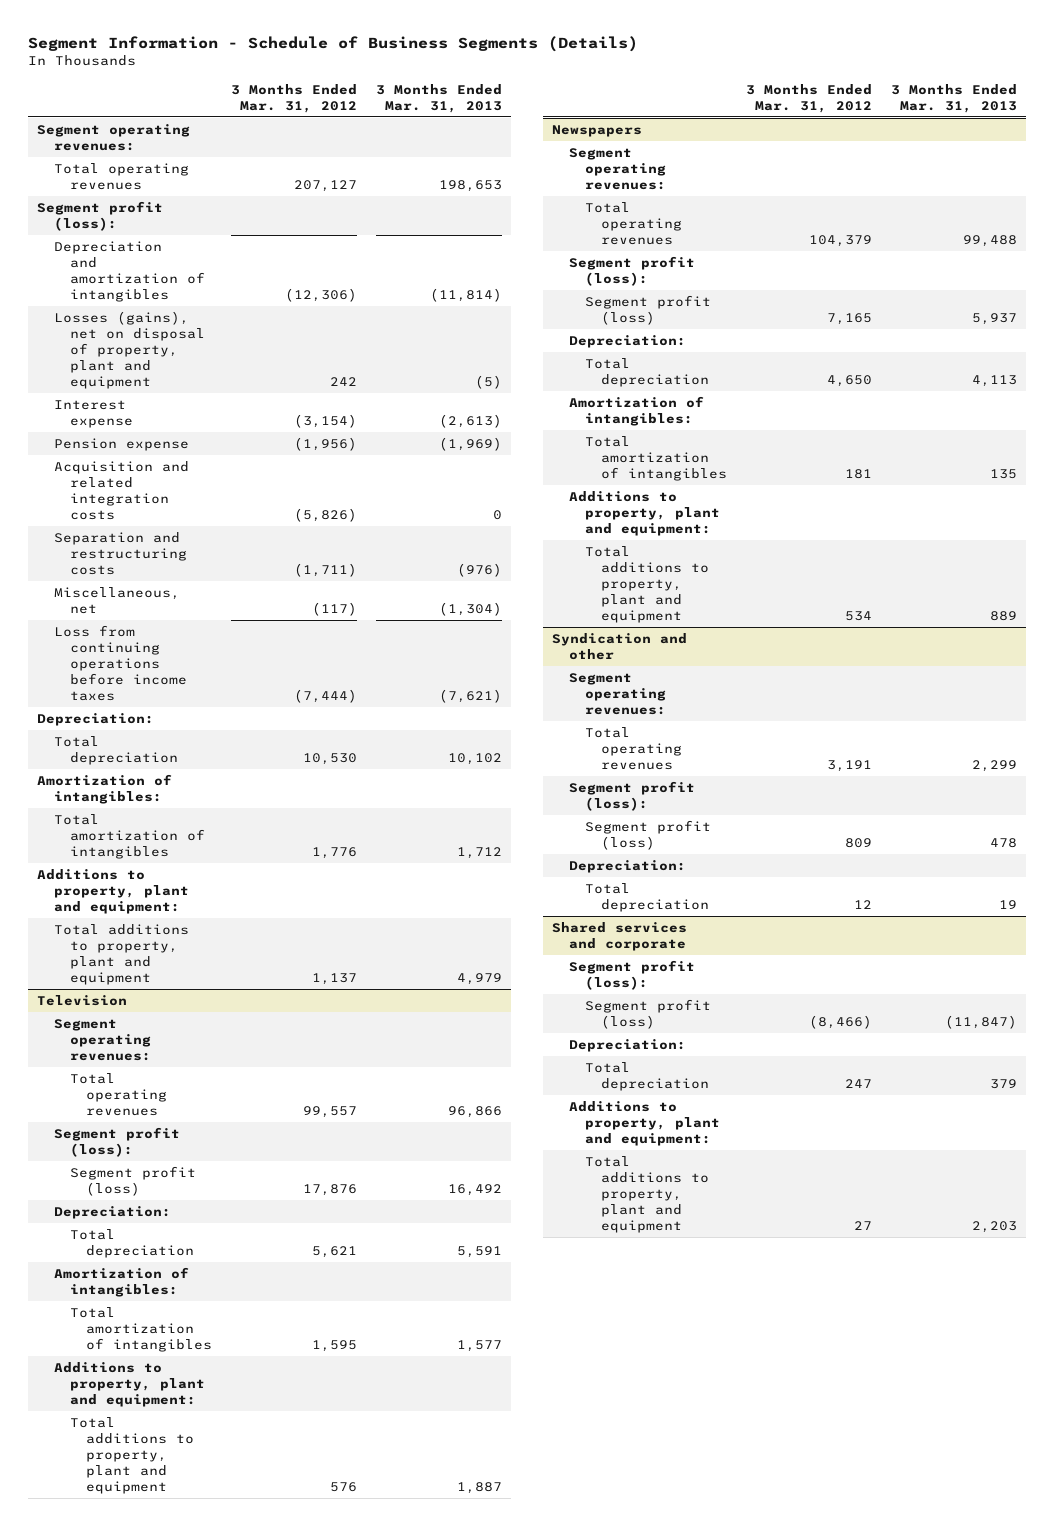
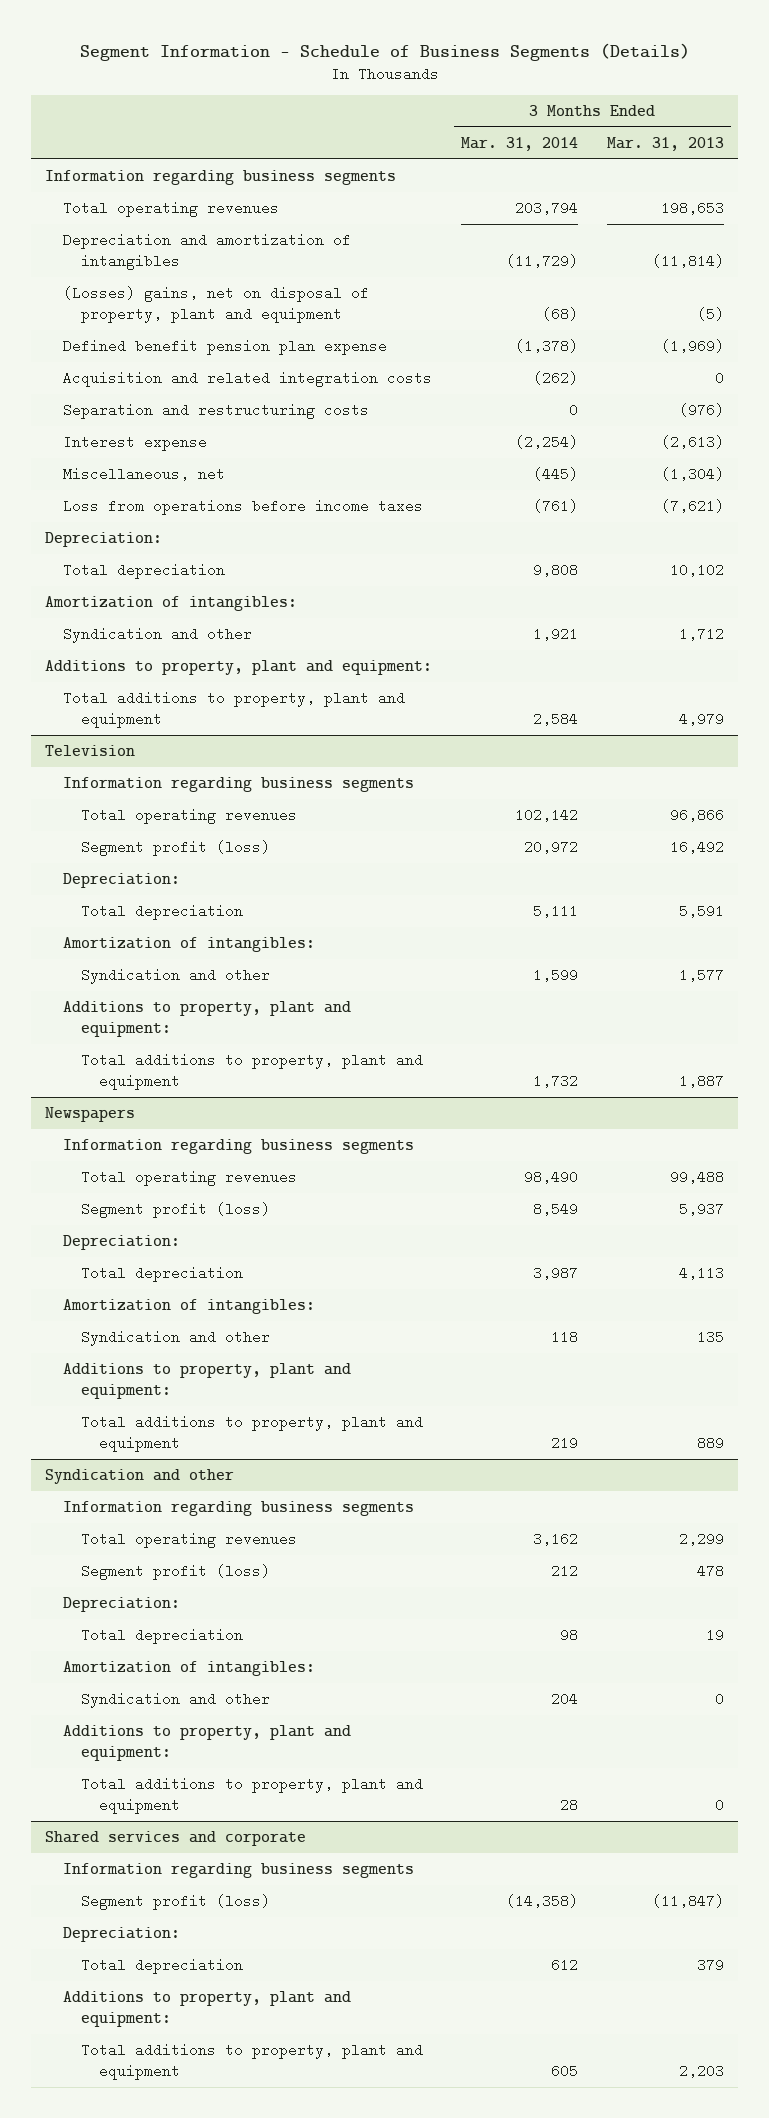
- | 3 Months Ended Mar. 31, 2012 | 3 Months Ended Mar. 31, 2013
+ | 3 Months Ended Mar. 31, 2014 | 3 Months Ended Mar. 31, 2013
- Segment operating revenues:
+ Information regarding business segments
- Segment profit (loss):
- Losses (gains), net on disposal of property, plant and equipment | 242 | (5)
- Pension expense | (1,956) | (1,969)
+ (Losses) gains, net on disposal of property, plant and equipment | (68) | (5)
+ Defined benefit pension plan expense | (1,378) | (1,969)
moved down: Interest expense | (2,254) | (2,613)
- Loss from continuing operations before income taxes | (7,444) | (7,621)
+ Loss from operations before income taxes | (761) | (7,621)
- Total amortization of intangibles | 1,776 | 1,712
+ Syndication and other | 1,921 | 1,712
@ Television
- Segment operating revenues:
+ Information regarding business segments
- Segment profit (loss):
- Total amortization of intangibles | 1,595 | 1,577
+ Syndication and other | 1,599 | 1,577
@ Newspapers
- Segment operating revenues:
+ Information regarding business segments
- Segment profit (loss):
- Total amortization of intangibles | 181 | 135
+ Syndication and other | 118 | 135
@ Syndication and other
- Segment operating revenues:
+ Information regarding business segments
- Segment profit (loss):
+ Amortization of intangibles:
+ Syndication and other | 204 | 0
+ Additions to property, plant and equipment:
+ Total additions to property, plant and equipment | 28 | 0
@ Shared services and corporate
- Segment profit (loss):
+ Information regarding business segments

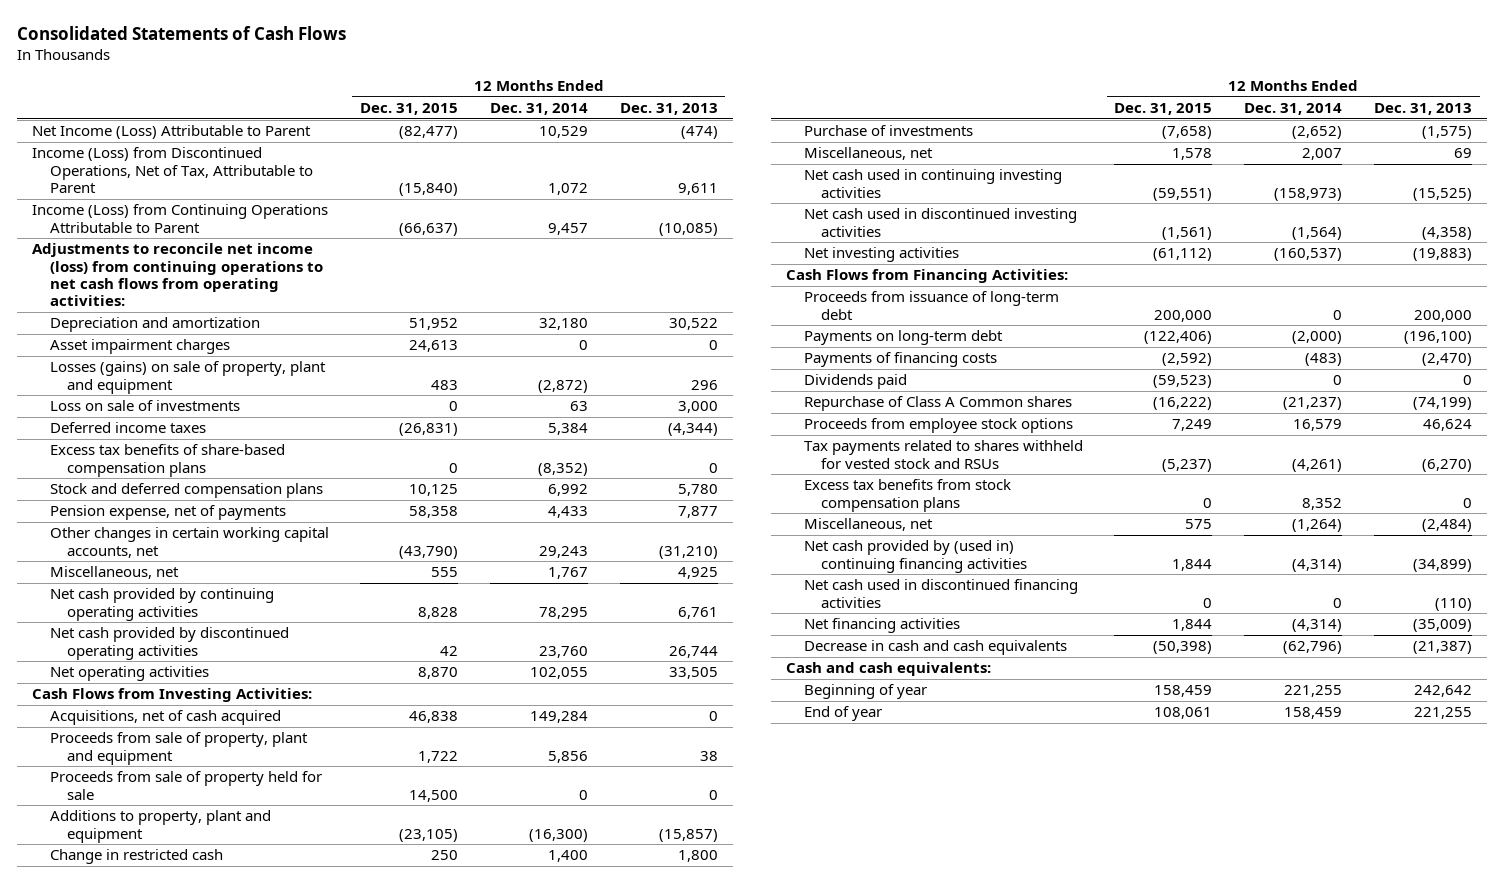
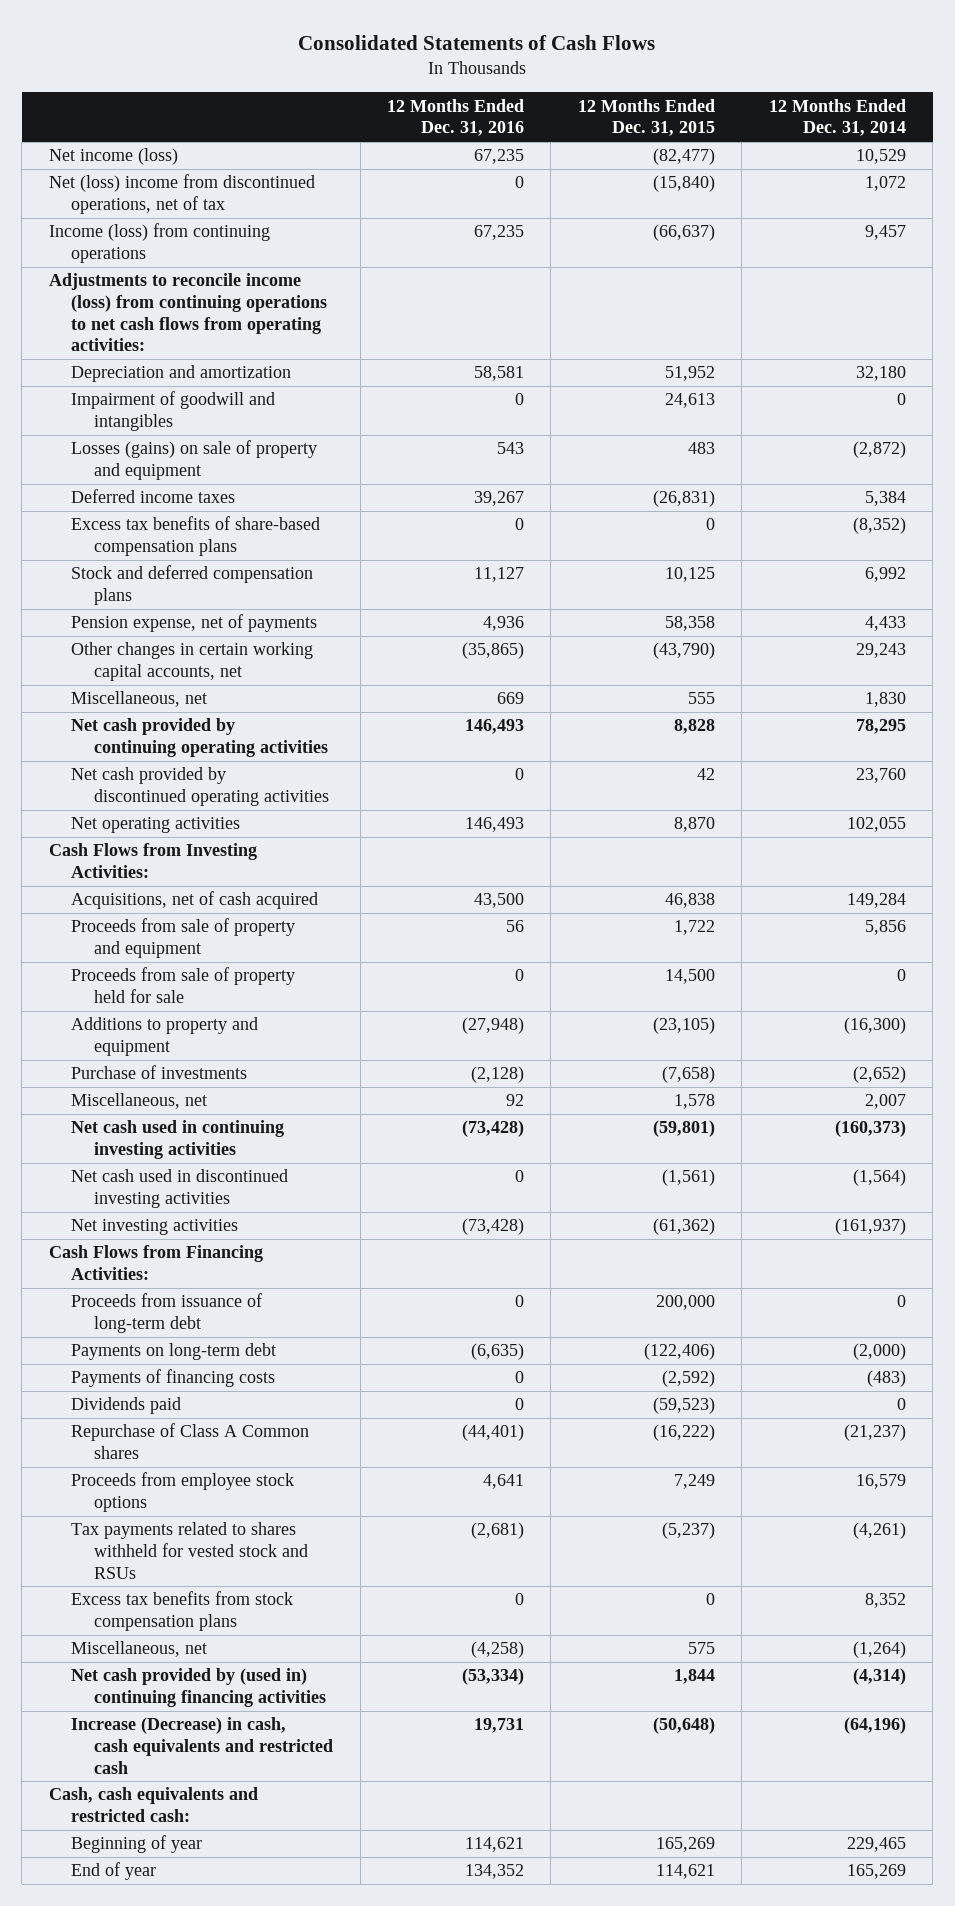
- | 12 Months Ended Dec. 31, 2015 | 12 Months Ended Dec. 31, 2014 | 12 Months Ended Dec. 31, 2013
+ | 12 Months Ended Dec. 31, 2016 | 12 Months Ended Dec. 31, 2015 | 12 Months Ended Dec. 31, 2014
- Net Income (Loss) Attributable to Parent | (82,477) | 10,529 | (474)
- Income (Loss) from Discontinued Operations, Net of Tax, Attributable to Parent | (15,840) | 1,072 | 9,611
- Income (Loss) from Continuing Operations Attributable to Parent | (66,637) | 9,457 | (10,085)
- Adjustments to reconcile net income (loss) from continuing operations to net cash flows from operating activities:
+ Net income (loss) | 67,235 | (82,477) | 10,529
+ Net (loss) income from discontinued operations, net of tax | 0 | (15,840) | 1,072
+ Income (loss) from continuing operations | 67,235 | (66,637) | 9,457
+ Adjustments to reconcile income (loss) from continuing operations to net cash flows from operating activities:
- Asset impairment charges | 24,613 | 0 | 0
- Losses (gains) on sale of property, plant and equipment | 483 | (2,872) | 296
- Loss on sale of investments | 0 | 63 | 3,000
+ Impairment of goodwill and intangibles | 0 | 24,613 | 0
+ Losses (gains) on sale of property and equipment | 543 | 483 | (2,872)
- Miscellaneous, net | 555 | 1,767 | 4,925
+ Miscellaneous, net | 669 | 555 | 1,830
- Proceeds from sale of property, plant and equipment | 1,722 | 5,856 | 38
+ Proceeds from sale of property and equipment | 56 | 1,722 | 5,856
- Additions to property, plant and equipment | (23,105) | (16,300) | (15,857)
- Change in restricted cash | 250 | 1,400 | 1,800
+ Additions to property and equipment | (27,948) | (23,105) | (16,300)
- Net cash used in continuing investing activities | (59,551) | (158,973) | (15,525)
+ Net cash used in continuing investing activities | (73,428) | (59,801) | (160,373)
- Net investing activities | (61,112) | (160,537) | (19,883)
+ Net investing activities | (73,428) | (61,362) | (161,937)
- Net cash used in discontinued financing activities | 0 | 0 | (110)
- Net financing activities | 1,844 | (4,314) | (35,009)
- Decrease in cash and cash equivalents | (50,398) | (62,796) | (21,387)
- Cash and cash equivalents:
- Beginning of year | 158,459 | 221,255 | 242,642
- End of year | 108,061 | 158,459 | 221,255
+ Increase (Decrease) in cash, cash equivalents and restricted cash | 19,731 | (50,648) | (64,196)
+ Cash, cash equivalents and restricted cash:
+ Beginning of year | 114,621 | 165,269 | 229,465
+ End of year | 134,352 | 114,621 | 165,269

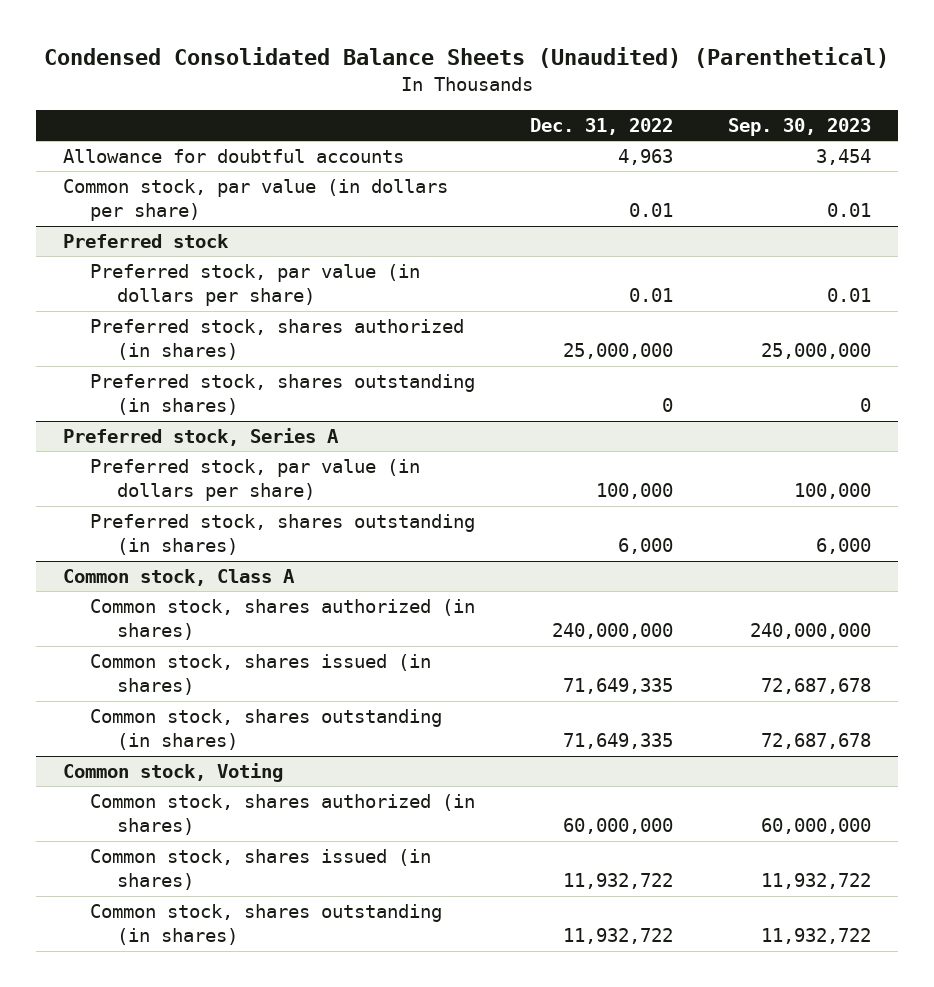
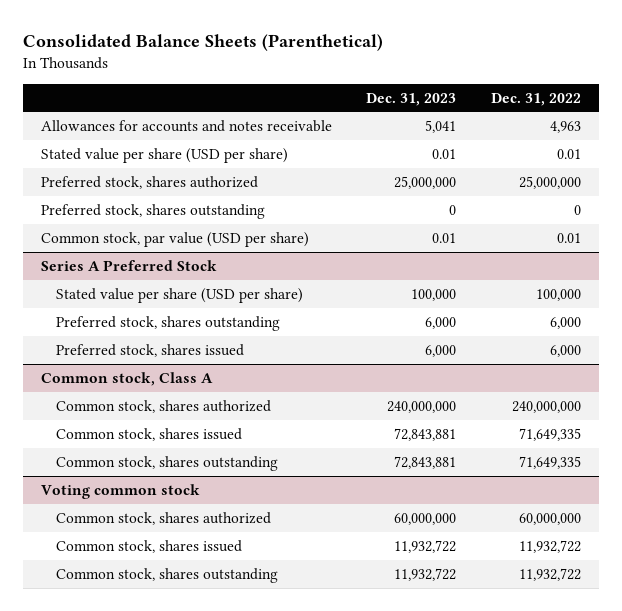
- Condensed Consolidated Balance Sheets (Unaudited) (Parenthetical)
+ Consolidated Balance Sheets (Parenthetical)
- | Dec. 31, 2022 | Sep. 30, 2023
+ | Dec. 31, 2023 | Dec. 31, 2022
- Allowance for doubtful accounts | 4,963 | 3,454
- Common stock, par value (in dollars per share) | 0.01 | 0.01
- Preferred stock
- Preferred stock, par value (in dollars per share) | 0.01 | 0.01
- Preferred stock, shares authorized (in shares) | 25,000,000 | 25,000,000
- Preferred stock, shares outstanding (in shares) | 0 | 0
- Preferred stock, Series A
- Preferred stock, par value (in dollars per share) | 100,000 | 100,000
- Preferred stock, shares outstanding (in shares) | 6,000 | 6,000
+ Allowances for accounts and notes receivable | 5,041 | 4,963
+ Stated value per share (USD per share) | 0.01 | 0.01
+ Preferred stock, shares authorized | 25,000,000 | 25,000,000
+ Preferred stock, shares outstanding | 0 | 0
+ Common stock, par value (USD per share) | 0.01 | 0.01
+ Series A Preferred Stock
+ Stated value per share (USD per share) | 100,000 | 100,000
+ Preferred stock, shares outstanding | 6,000 | 6,000
+ Preferred stock, shares issued | 6,000 | 6,000
@ Common stock, Class A
- Common stock, shares authorized (in shares) | 240,000,000 | 240,000,000
- Common stock, shares issued (in shares) | 71,649,335 | 72,687,678
- Common stock, shares outstanding (in shares) | 71,649,335 | 72,687,678
- Common stock, Voting
- Common stock, shares authorized (in shares) | 60,000,000 | 60,000,000
- Common stock, shares issued (in shares) | 11,932,722 | 11,932,722
- Common stock, shares outstanding (in shares) | 11,932,722 | 11,932,722
@ Common stock, Class A
+ Common stock, shares authorized | 240,000,000 | 240,000,000
+ Common stock, shares issued | 72,843,881 | 71,649,335
+ Common stock, shares outstanding | 72,843,881 | 71,649,335
+ Voting common stock
+ Common stock, shares authorized | 60,000,000 | 60,000,000
+ Common stock, shares issued | 11,932,722 | 11,932,722
+ Common stock, shares outstanding | 11,932,722 | 11,932,722

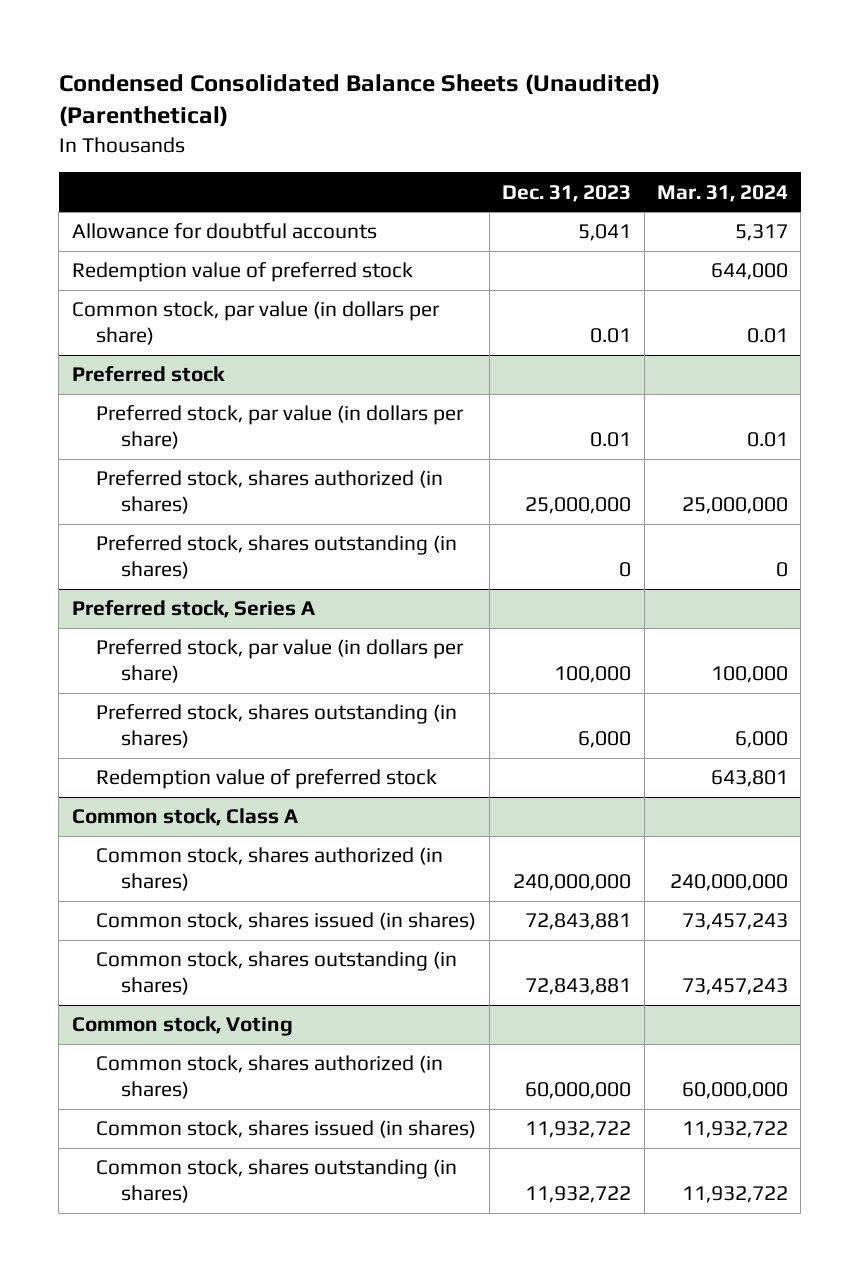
- Consolidated Balance Sheets (Parenthetical)
+ Condensed Consolidated Balance Sheets (Unaudited) (Parenthetical)
- | Dec. 31, 2023 | Dec. 31, 2022
+ | Dec. 31, 2023 | Mar. 31, 2024
- Allowances for accounts and notes receivable | 5,041 | 4,963
- Stated value per share (USD per share) | 0.01 | 0.01
- Preferred stock, shares authorized | 25,000,000 | 25,000,000
- Preferred stock, shares outstanding | 0 | 0
- Common stock, par value (USD per share) | 0.01 | 0.01
- Series A Preferred Stock
- Stated value per share (USD per share) | 100,000 | 100,000
- Preferred stock, shares outstanding | 6,000 | 6,000
- Preferred stock, shares issued | 6,000 | 6,000
+ Allowance for doubtful accounts | 5,041 | 5,317
+ Redemption value of preferred stock | | 644,000
+ Common stock, par value (in dollars per share) | 0.01 | 0.01
+ Preferred stock
+ Preferred stock, par value (in dollars per share) | 0.01 | 0.01
+ Preferred stock, shares authorized (in shares) | 25,000,000 | 25,000,000
+ Preferred stock, shares outstanding (in shares) | 0 | 0
+ Preferred stock, Series A
+ Preferred stock, par value (in dollars per share) | 100,000 | 100,000
+ Preferred stock, shares outstanding (in shares) | 6,000 | 6,000
+ Redemption value of preferred stock | | 643,801
@ Common stock, Class A
- Common stock, shares authorized | 240,000,000 | 240,000,000
- Common stock, shares issued | 72,843,881 | 71,649,335
- Common stock, shares outstanding | 72,843,881 | 71,649,335
- Voting common stock
- Common stock, shares authorized | 60,000,000 | 60,000,000
- Common stock, shares issued | 11,932,722 | 11,932,722
- Common stock, shares outstanding | 11,932,722 | 11,932,722
@ Common stock, Class A
+ Common stock, shares authorized (in shares) | 240,000,000 | 240,000,000
+ Common stock, shares issued (in shares) | 72,843,881 | 73,457,243
+ Common stock, shares outstanding (in shares) | 72,843,881 | 73,457,243
+ Common stock, Voting
+ Common stock, shares authorized (in shares) | 60,000,000 | 60,000,000
+ Common stock, shares issued (in shares) | 11,932,722 | 11,932,722
+ Common stock, shares outstanding (in shares) | 11,932,722 | 11,932,722

